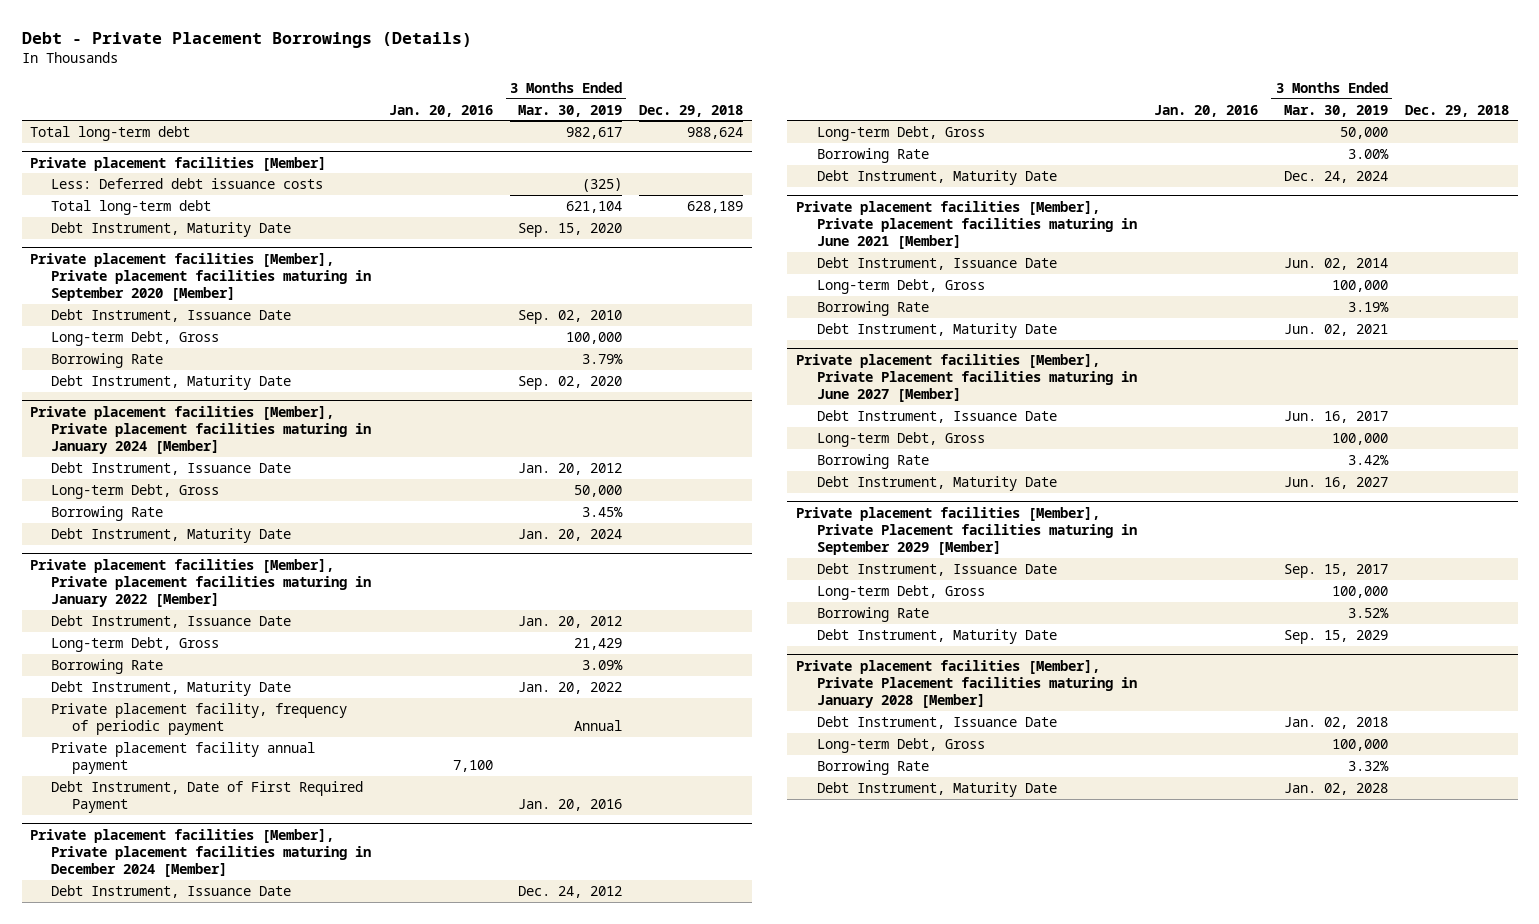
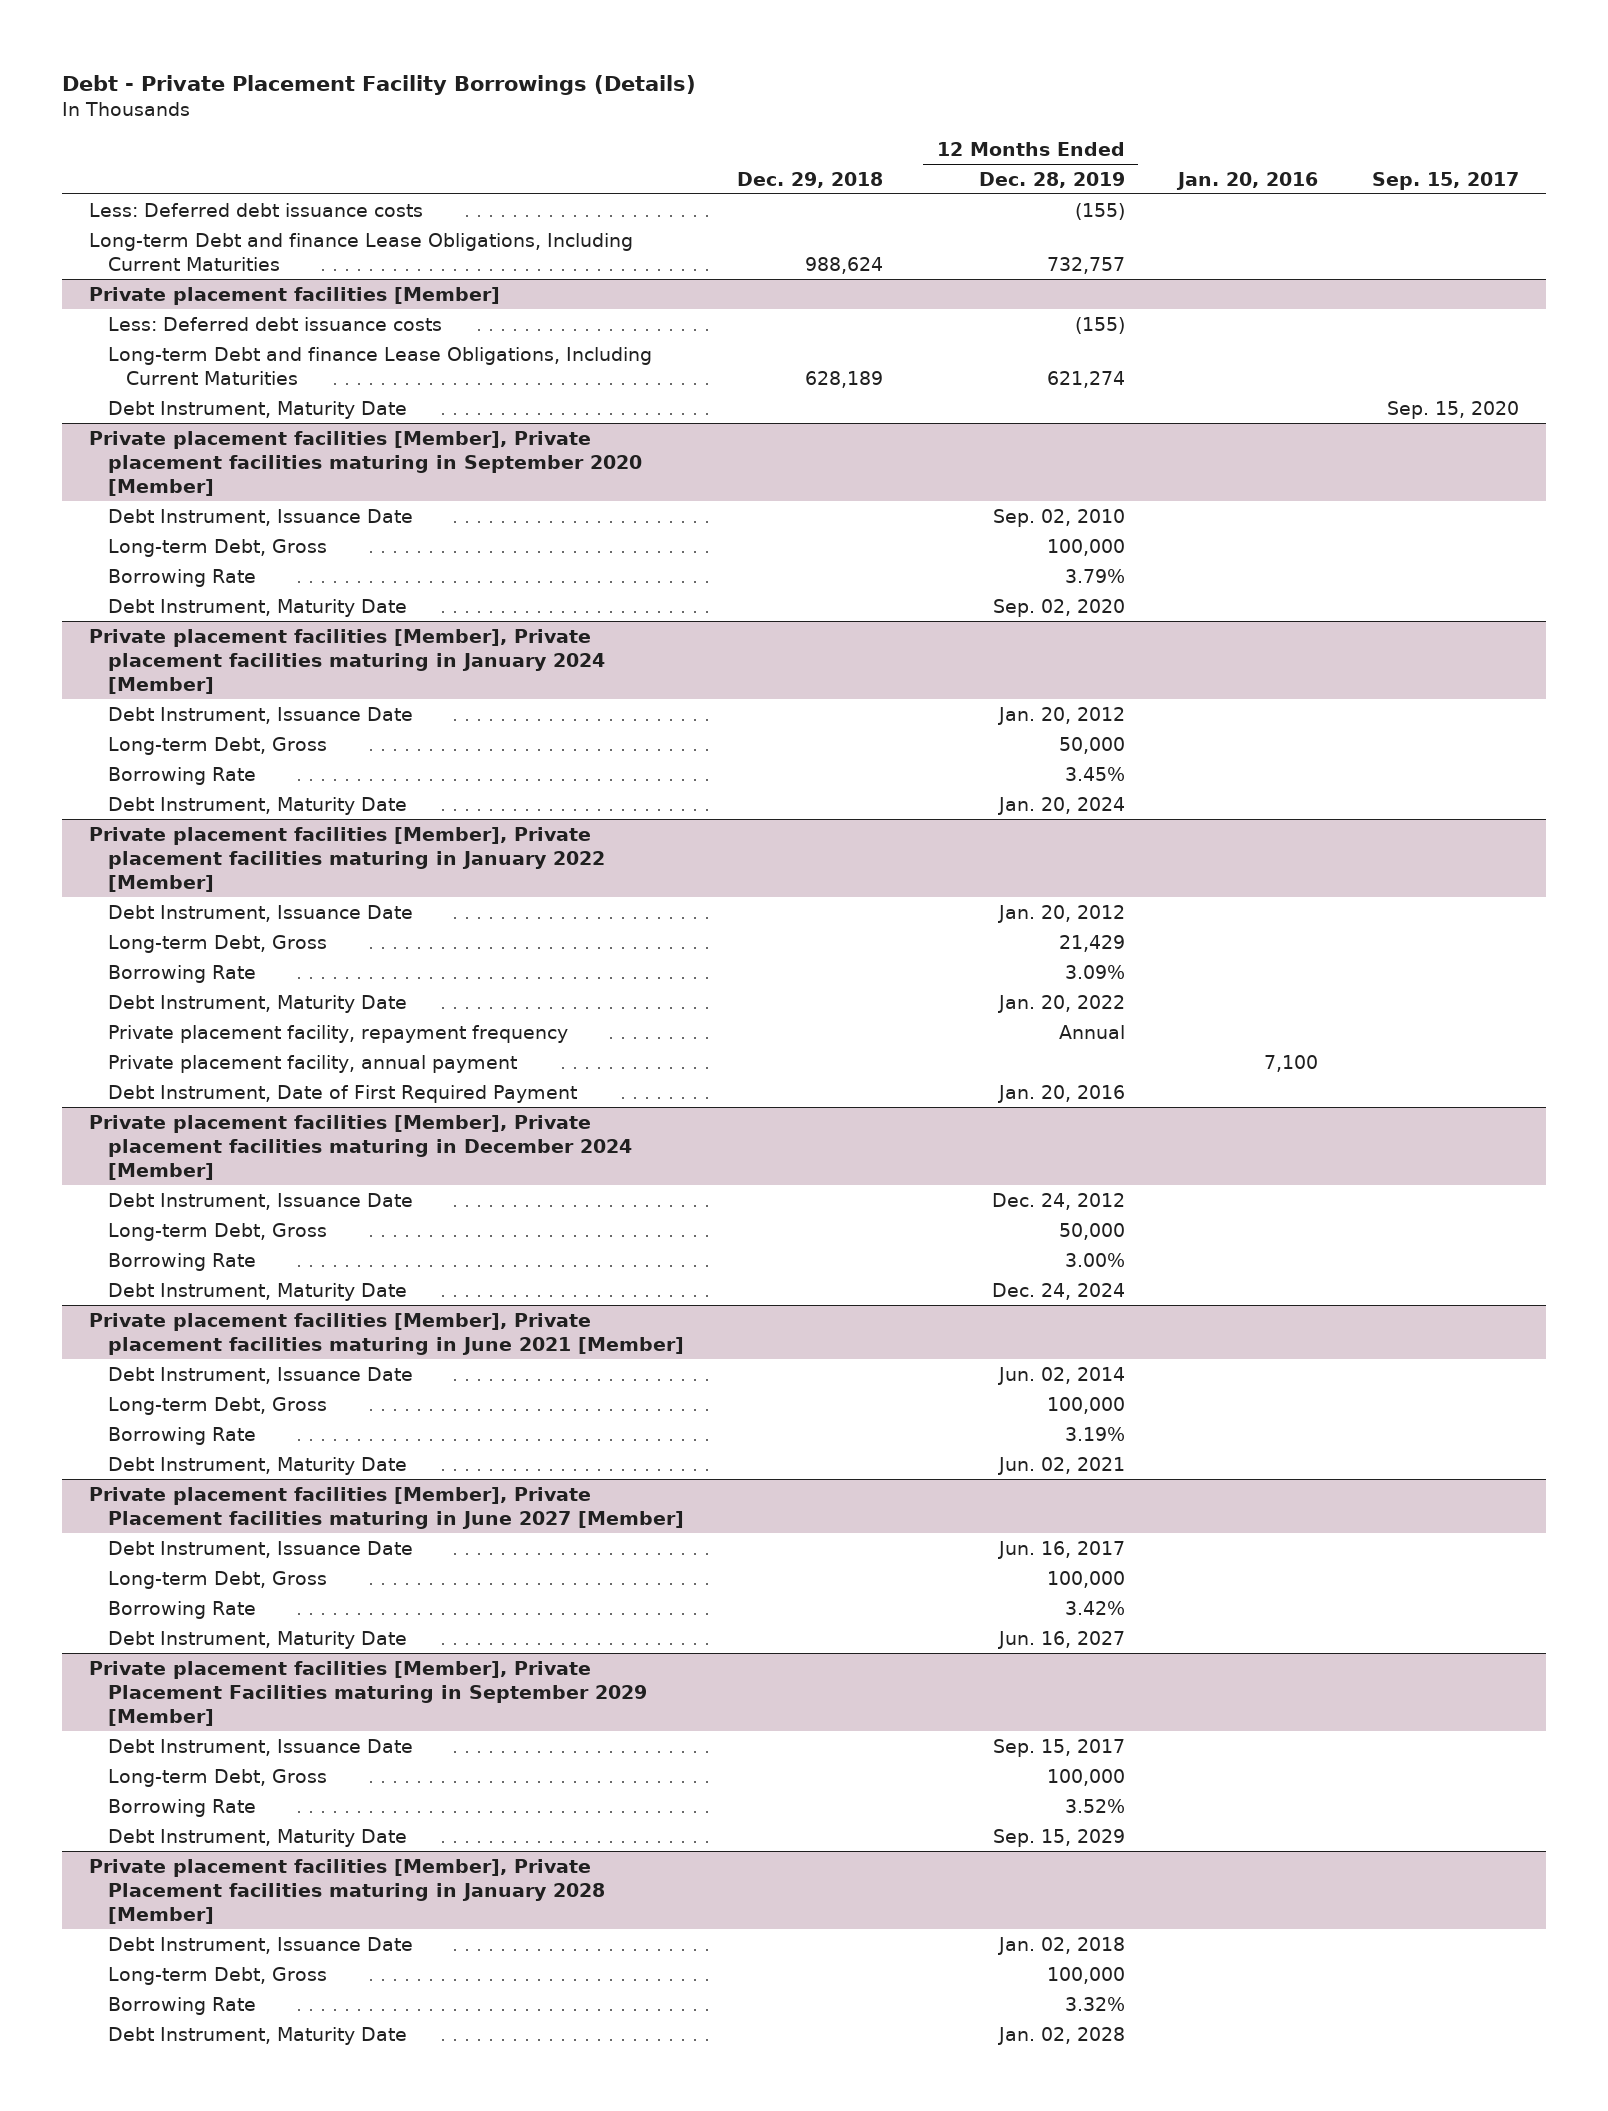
- Debt - Private Placement Borrowings (Details)
+ Debt - Private Placement Facility Borrowings (Details)
- | Jan. 20, 2016 | 3 Months Ended Mar. 30, 2019 | Dec. 29, 2018
+ | Dec. 29, 2018 | 12 Months Ended Dec. 28, 2019 | Jan. 20, 2016 | Sep. 15, 2017
- Total long-term debt | | 982,617 | 988,624
+ Less: Deferred debt issuance costs | | (155) | |
+ Long-term Debt and finance Lease Obligations, Including Current Maturities | 988,624 | 732,757 | |
@ Private placement facilities [Member]
- Total long-term debt | | 621,104 | 628,189
+ Long-term Debt and finance Lease Obligations, Including Current Maturities | 628,189 | 621,274 | |
@ Private placement facilities [Member], Private placement facilities maturing in January 2022 [Member]
- Private placement facility, frequency of periodic payment | | Annual |
- Private placement facility annual payment | 7,100 | |
+ Private placement facility, repayment frequency | | Annual | |
+ Private placement facility, annual payment | | | 7,100 |
- Private placement facilities [Member], Private Placement facilities maturing in September 2029 [Member]
+ Private placement facilities [Member], Private Placement Facilities maturing in September 2029 [Member]

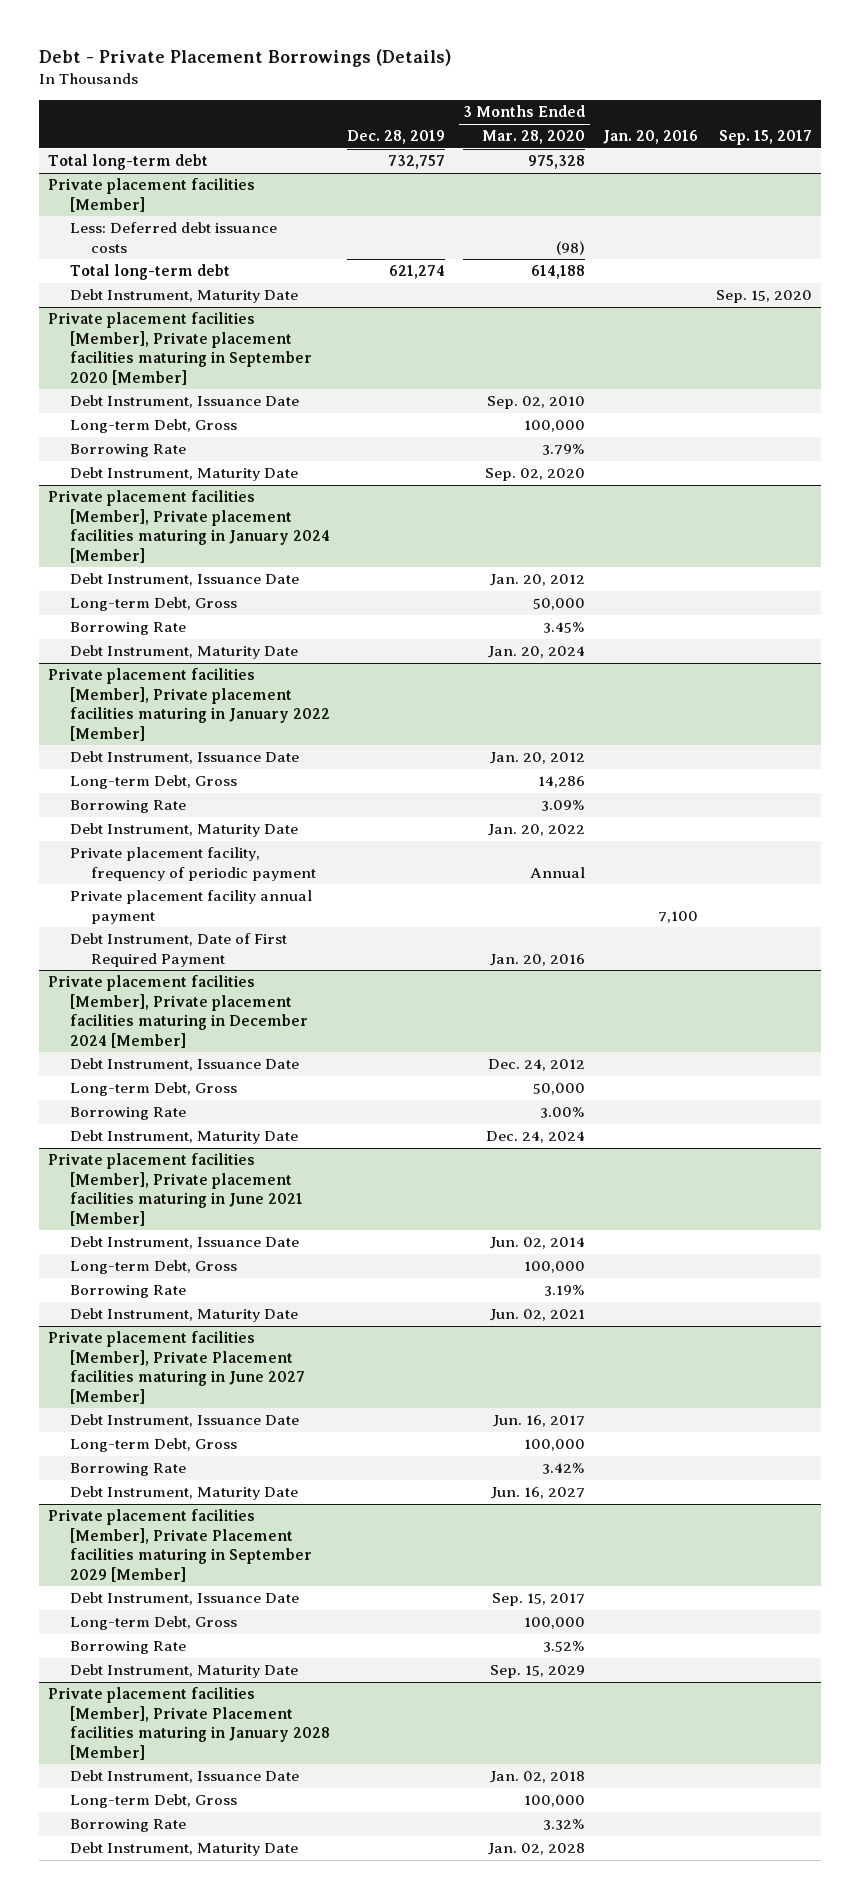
- Debt - Private Placement Facility Borrowings (Details)
+ Debt - Private Placement Borrowings (Details)
- | Dec. 29, 2018 | 12 Months Ended Dec. 28, 2019 | Jan. 20, 2016 | Sep. 15, 2017
+ | Dec. 28, 2019 | 3 Months Ended Mar. 28, 2020 | Jan. 20, 2016 | Sep. 15, 2017
- Less: Deferred debt issuance costs | | (155) | |
- Long-term Debt and finance Lease Obligations, Including Current Maturities | 988,624 | 732,757 | |
+ Total long-term debt | 732,757 | 975,328 | |
@ Private placement facilities [Member]
- Long-term Debt and finance Lease Obligations, Including Current Maturities | 628,189 | 621,274 | |
+ Total long-term debt | 621,274 | 614,188 | |
@ Private placement facilities [Member], Private placement facilities maturing in January 2022 [Member]
- Private placement facility, repayment frequency | | Annual | |
- Private placement facility, annual payment | | | 7,100 |
+ Private placement facility, frequency of periodic payment | | Annual | |
+ Private placement facility annual payment | | | 7,100 |
- Private placement facilities [Member], Private Placement Facilities maturing in September 2029 [Member]
+ Private placement facilities [Member], Private Placement facilities maturing in September 2029 [Member]

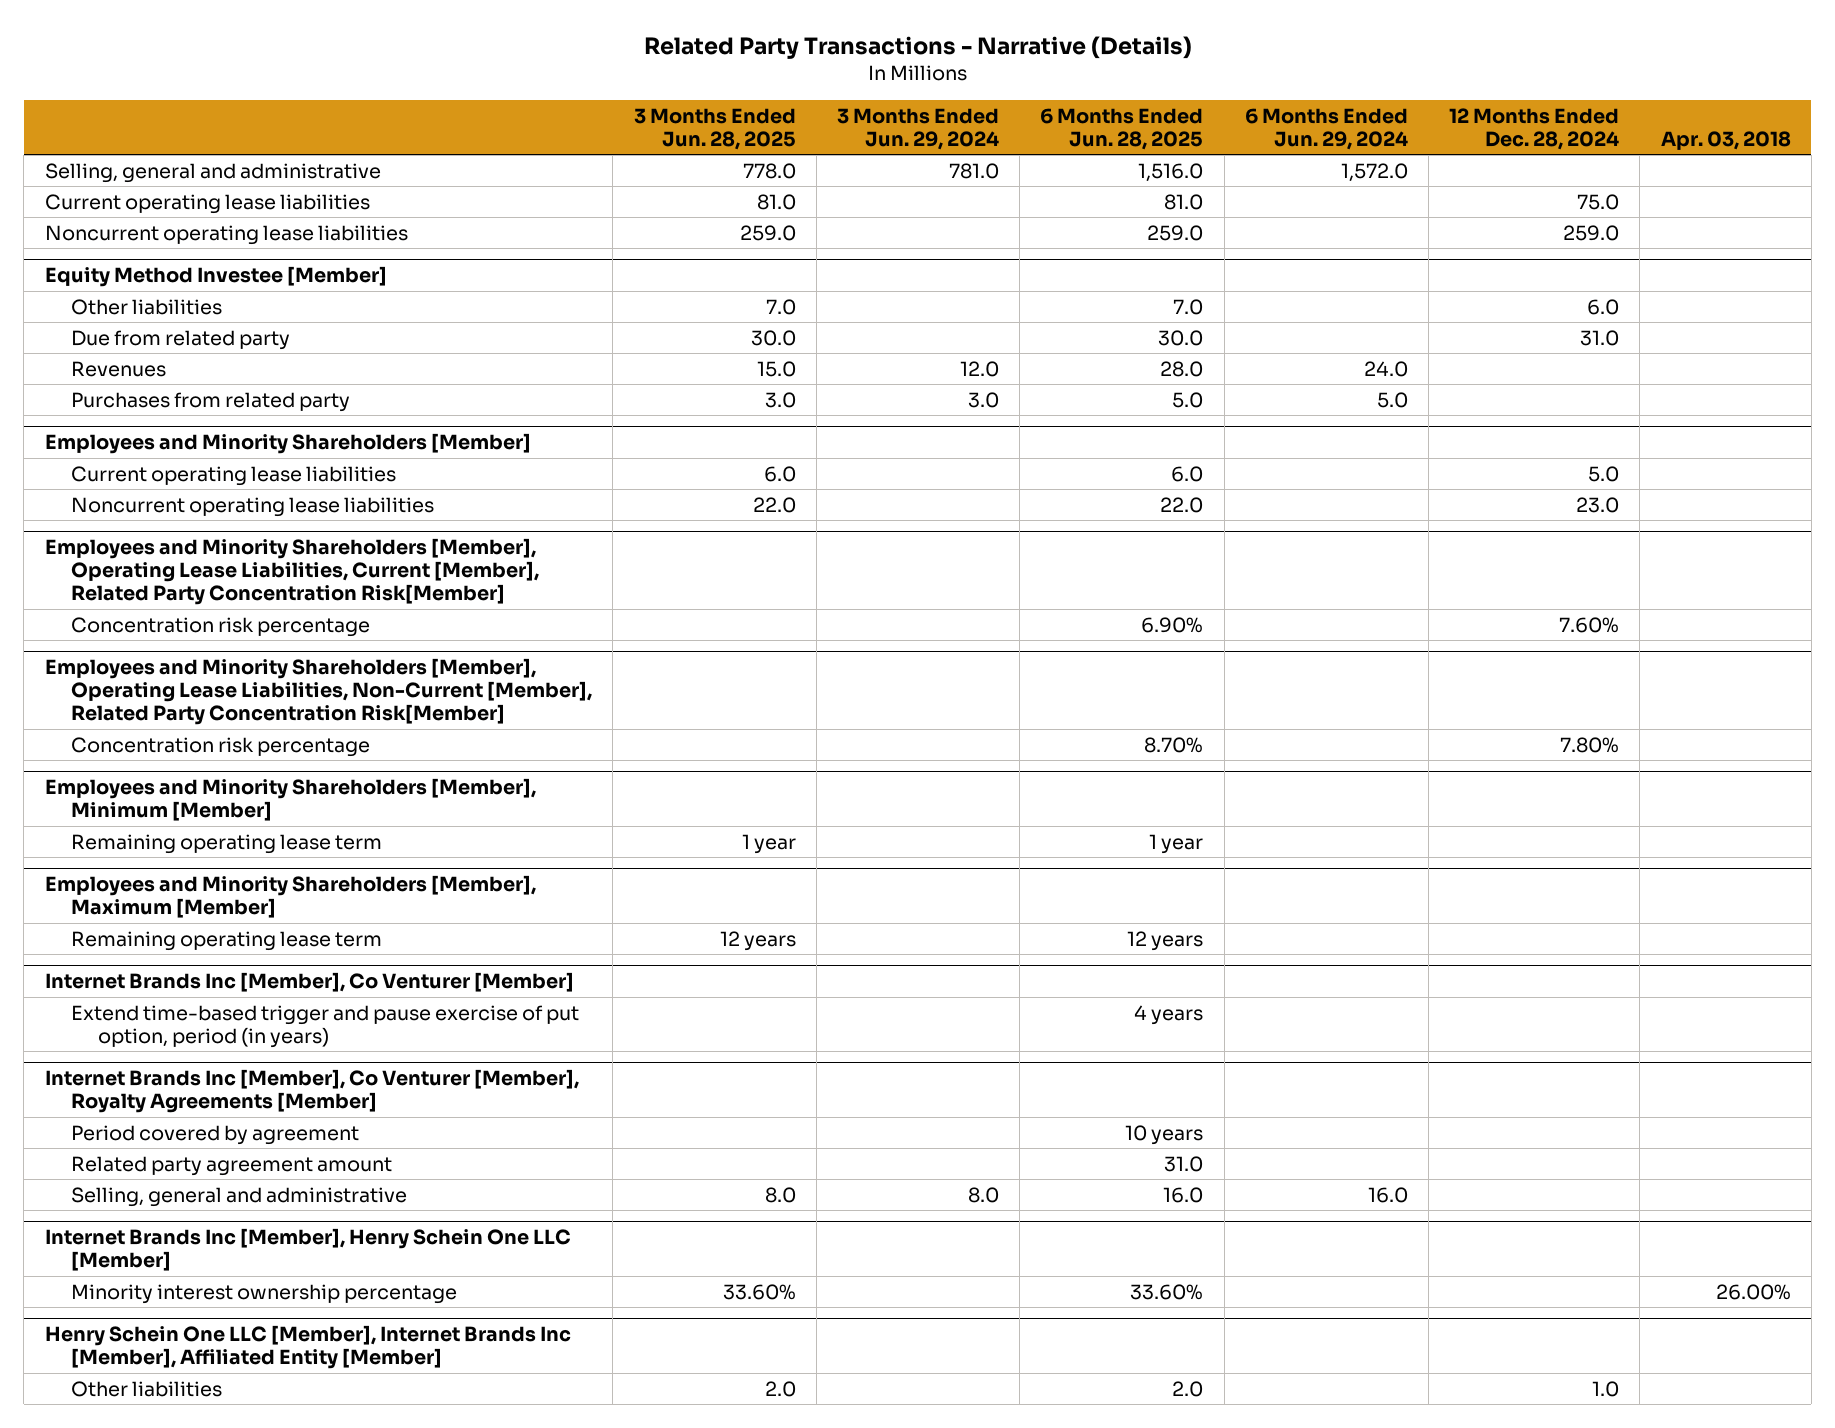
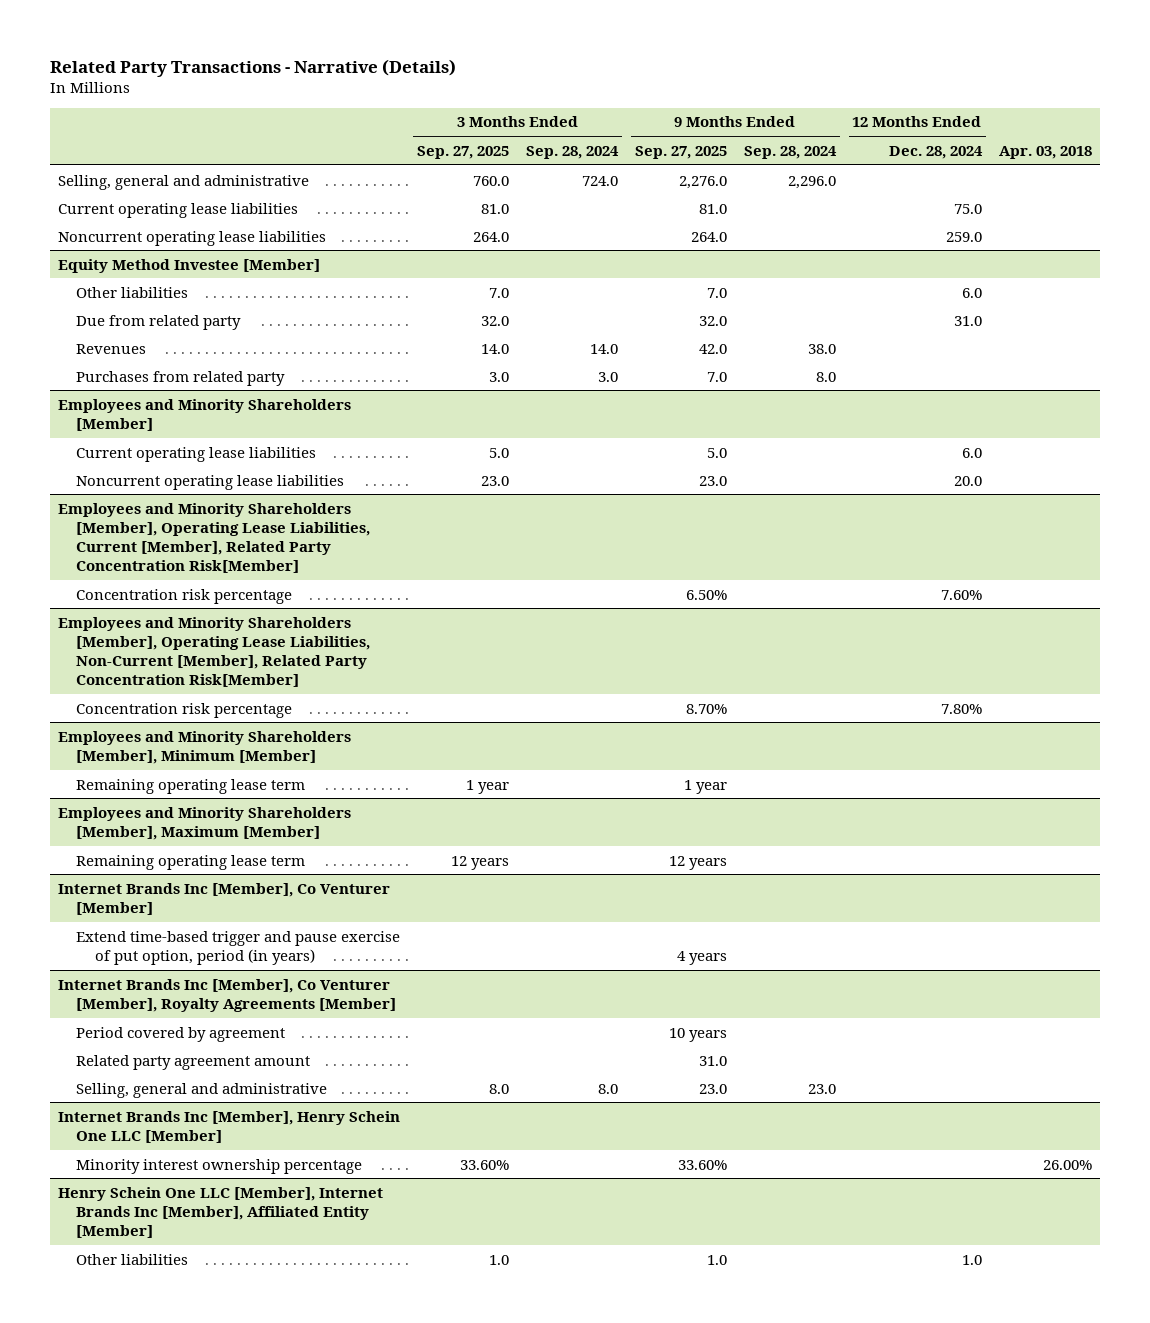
- | 3 Months Ended Jun. 28, 2025 | 3 Months Ended Jun. 29, 2024 | 6 Months Ended Jun. 28, 2025 | 6 Months Ended Jun. 29, 2024 | 12 Months Ended Dec. 28, 2024 | Apr. 03, 2018
+ | 3 Months Ended Sep. 27, 2025 | 3 Months Ended Sep. 28, 2024 | 9 Months Ended Sep. 27, 2025 | 9 Months Ended Sep. 28, 2024 | 12 Months Ended Dec. 28, 2024 | Apr. 03, 2018
@ Employees and Minority Shareholders [Member]
- Current operating lease liabilities | 6.0 | | 6.0 | | 5.0 |
- Noncurrent operating lease liabilities | 22.0 | | 22.0 | | 23.0 |
+ Current operating lease liabilities | 5.0 | | 5.0 | | 6.0 |
+ Noncurrent operating lease liabilities | 23.0 | | 23.0 | | 20.0 |

